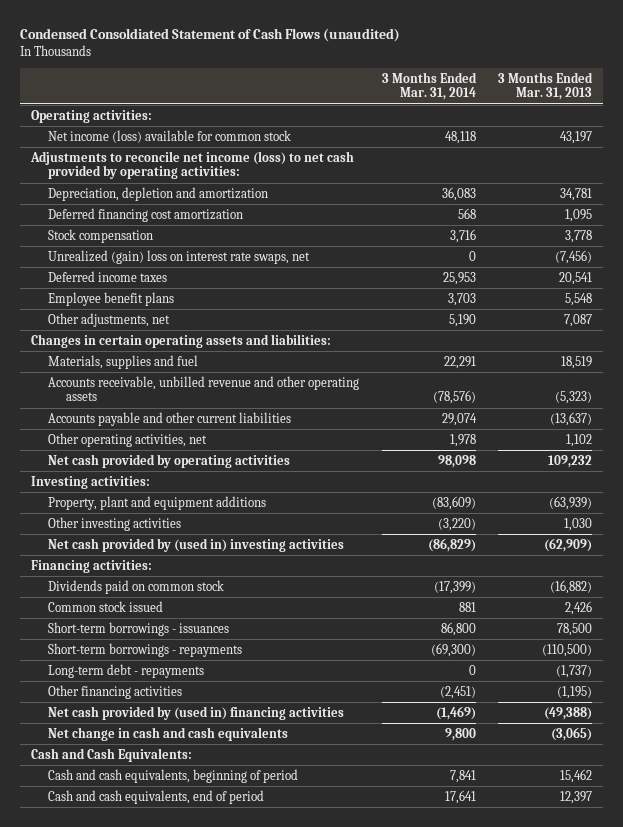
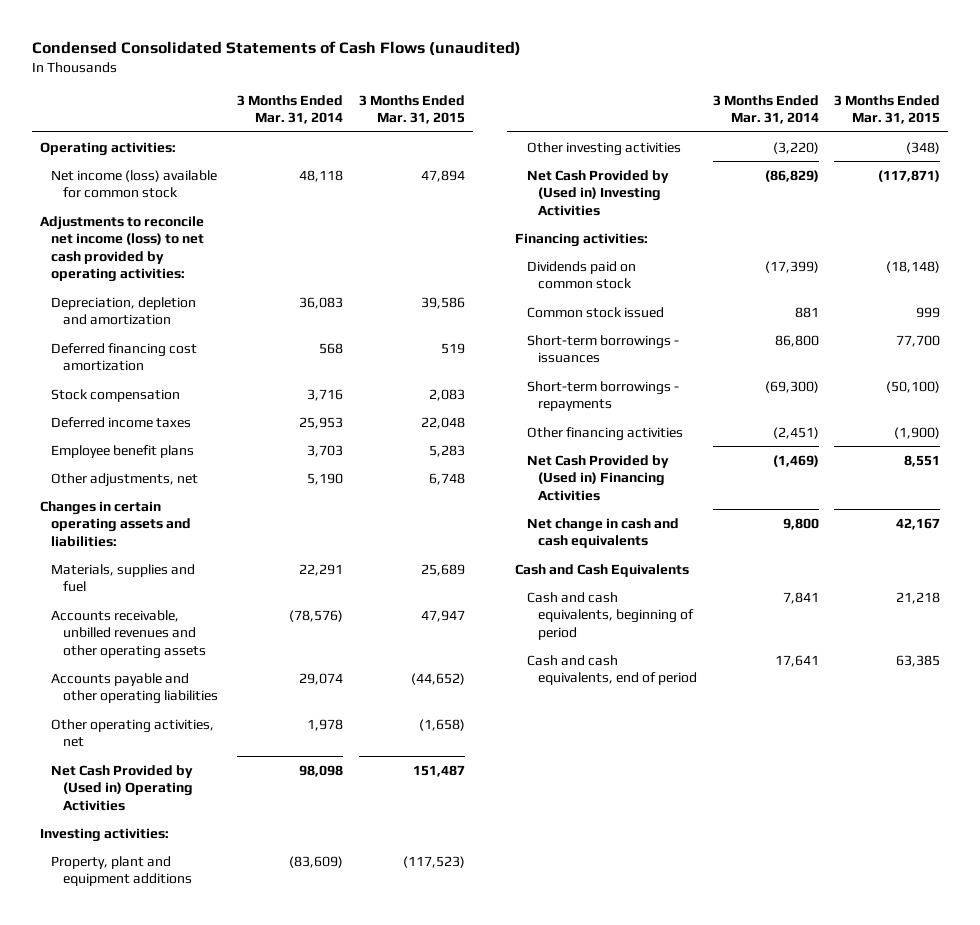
- Condensed Consoldiated Statement of Cash Flows (unaudited)
+ Condensed Consolidated Statements of Cash Flows (unaudited)
- | 3 Months Ended Mar. 31, 2014 | 3 Months Ended Mar. 31, 2013
+ | 3 Months Ended Mar. 31, 2014 | 3 Months Ended Mar. 31, 2015
- Unrealized (gain) loss on interest rate swaps, net | 0 | (7,456)
- Accounts receivable, unbilled revenue and other operating assets | (78,576) | (5,323)
- Accounts payable and other current liabilities | 29,074 | (13,637)
+ Accounts receivable, unbilled revenues and other operating assets | (78,576) | 47,947
+ Accounts payable and other operating liabilities | 29,074 | (44,652)
- Net cash provided by operating activities | 98,098 | 109,232
+ Net Cash Provided by (Used in) Operating Activities | 98,098 | 151,487
- Net cash provided by (used in) investing activities | (86,829) | (62,909)
+ Net Cash Provided by (Used in) Investing Activities | (86,829) | (117,871)
- Long-term debt - repayments | 0 | (1,737)
- Net cash provided by (used in) financing activities | (1,469) | (49,388)
+ Net Cash Provided by (Used in) Financing Activities | (1,469) | 8,551
- Cash and Cash Equivalents:
+ Cash and Cash Equivalents

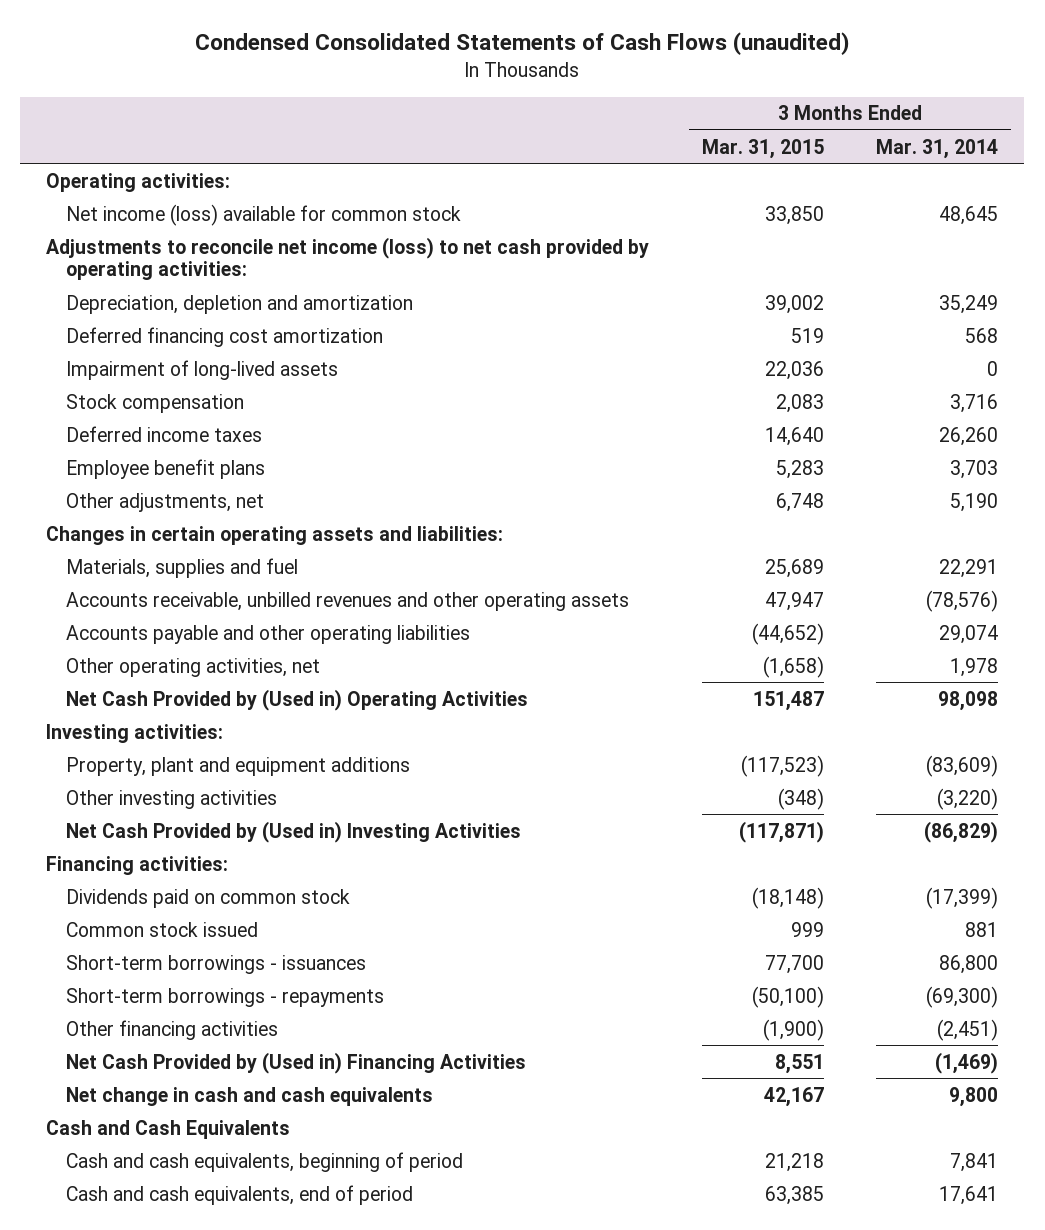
- | 3 Months Ended Mar. 31, 2014 | 3 Months Ended Mar. 31, 2015
+ | 3 Months Ended Mar. 31, 2015 | 3 Months Ended Mar. 31, 2014
- Net income (loss) available for common stock | 48,118 | 47,894
+ Net income (loss) available for common stock | 33,850 | 48,645
- Depreciation, depletion and amortization | 36,083 | 39,586
+ Depreciation, depletion and amortization | 39,002 | 35,249
+ Impairment of long-lived assets | 22,036 | 0
- Deferred income taxes | 25,953 | 22,048
+ Deferred income taxes | 14,640 | 26,260

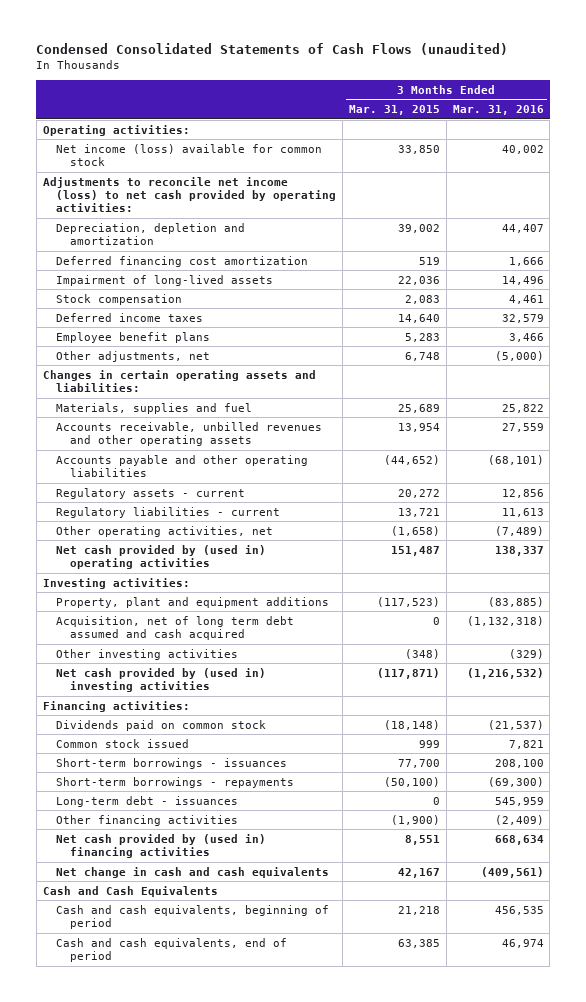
- | 3 Months Ended Mar. 31, 2015 | 3 Months Ended Mar. 31, 2014
+ | 3 Months Ended Mar. 31, 2015 | 3 Months Ended Mar. 31, 2016
- Accounts receivable, unbilled revenues and other operating assets | 47,947 | (78,576)
+ Accounts receivable, unbilled revenues and other operating assets | 13,954 | 27,559
+ Regulatory assets - current | 20,272 | 12,856
+ Regulatory liabilities - current | 13,721 | 11,613
- Net Cash Provided by (Used in) Operating Activities | 151,487 | 98,098
+ Net cash provided by (used in) operating activities | 151,487 | 138,337
+ Acquisition, net of long term debt assumed and cash acquired | 0 | (1,132,318)
- Net Cash Provided by (Used in) Investing Activities | (117,871) | (86,829)
+ Net cash provided by (used in) investing activities | (117,871) | (1,216,532)
+ Long-term debt - issuances | 0 | 545,959
- Net Cash Provided by (Used in) Financing Activities | 8,551 | (1,469)
+ Net cash provided by (used in) financing activities | 8,551 | 668,634

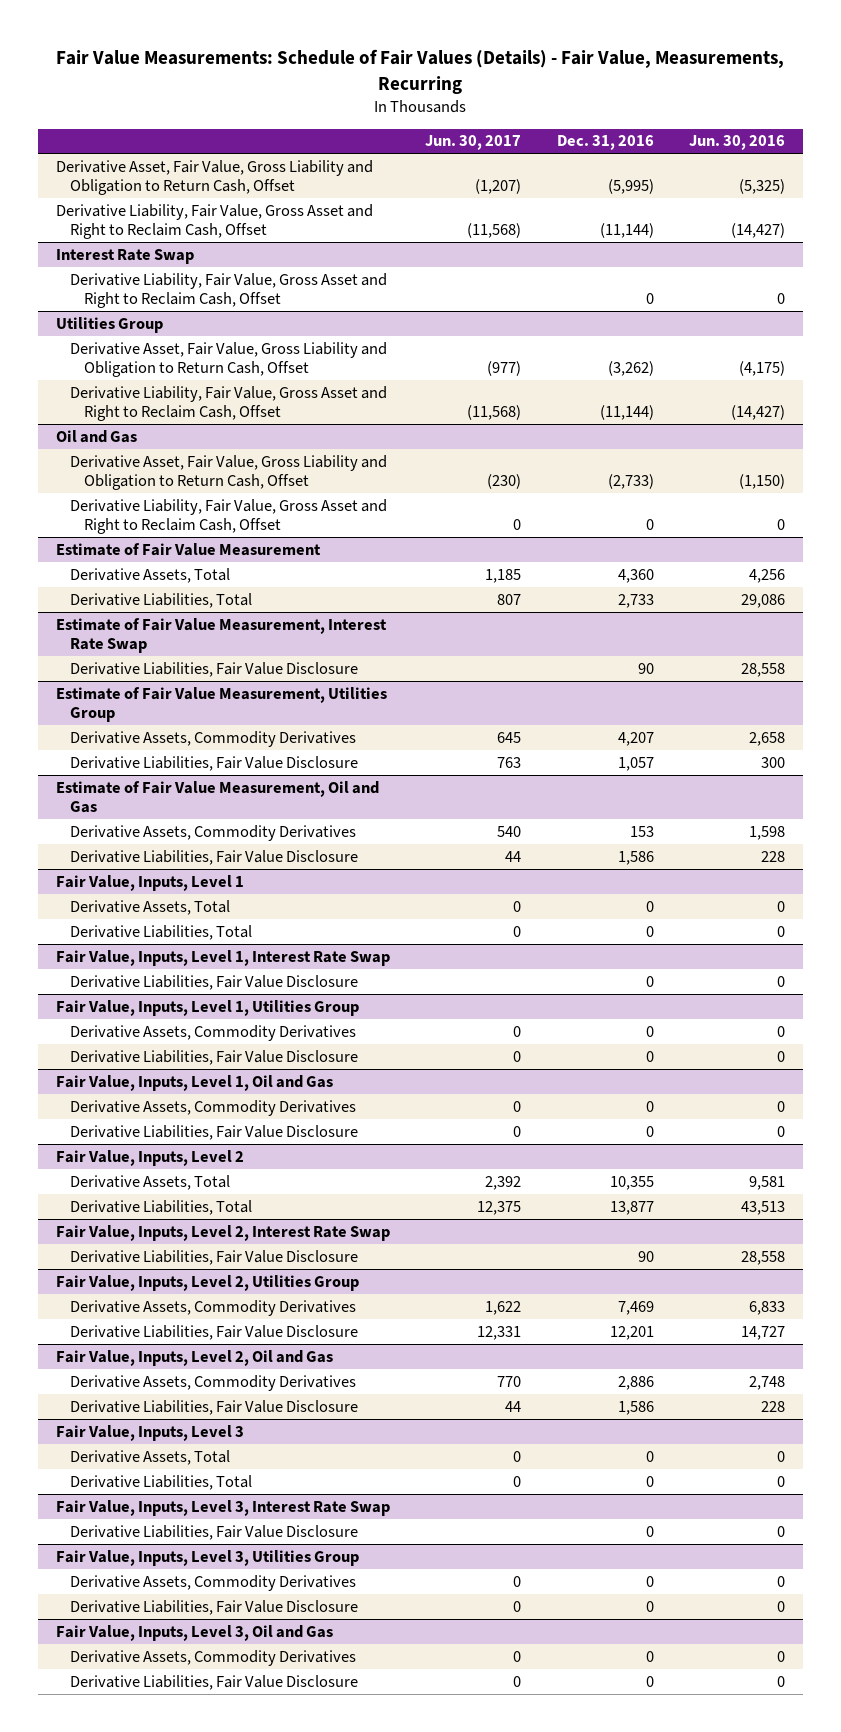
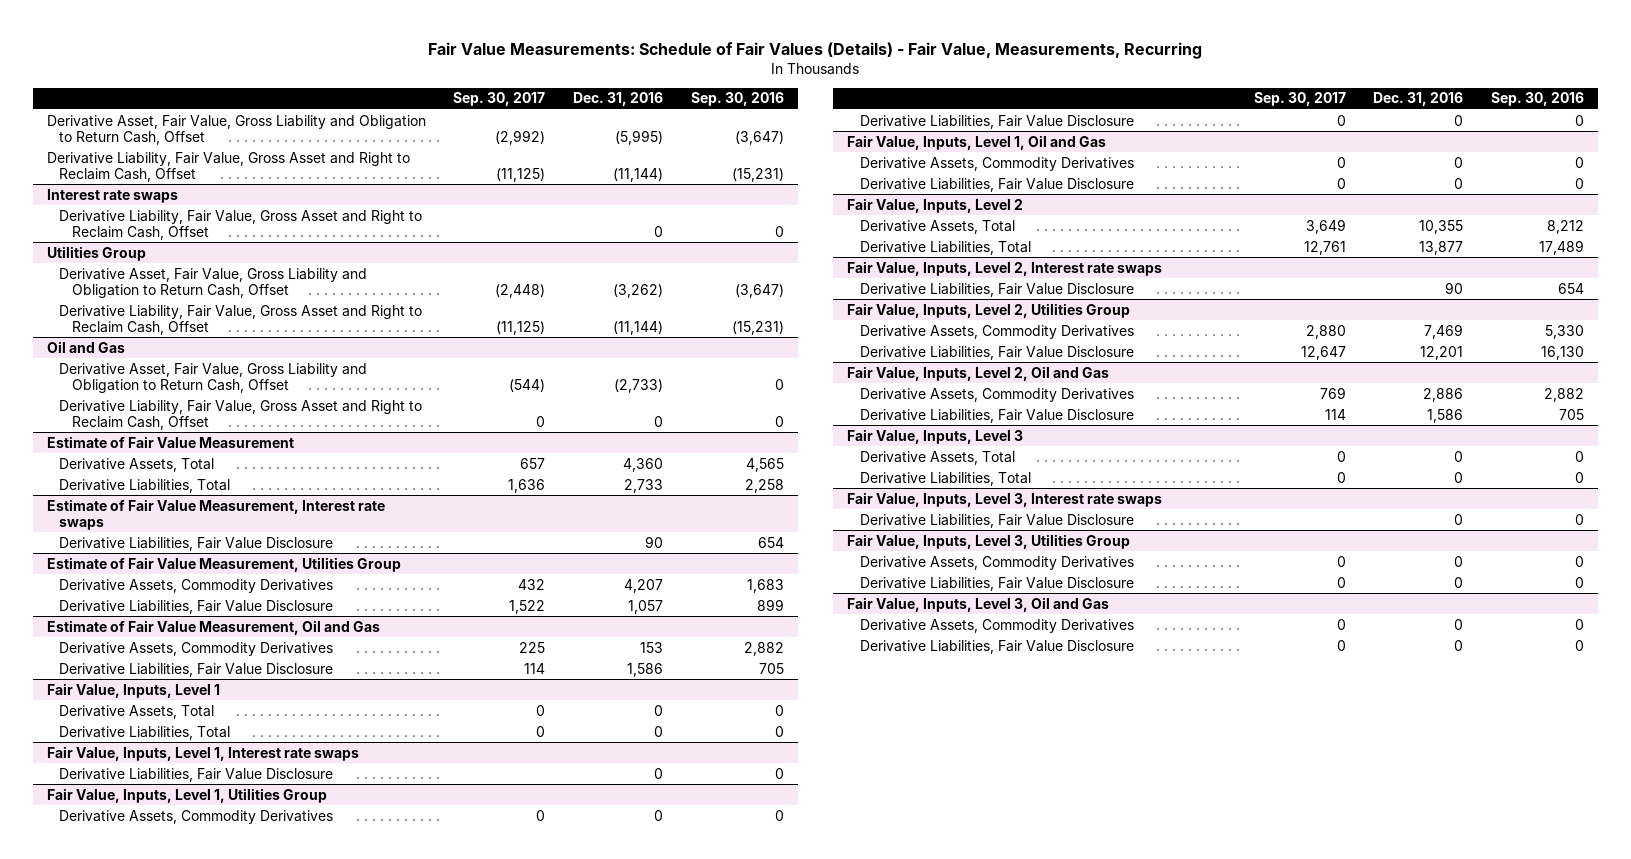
- | Jun. 30, 2017 | Dec. 31, 2016 | Jun. 30, 2016
+ | Sep. 30, 2017 | Dec. 31, 2016 | Sep. 30, 2016
- Interest Rate Swap
+ Interest rate swaps
- Estimate of Fair Value Measurement, Interest Rate Swap
+ Estimate of Fair Value Measurement, Interest rate swaps
- Fair Value, Inputs, Level 1, Interest Rate Swap
+ Fair Value, Inputs, Level 1, Interest rate swaps
- Fair Value, Inputs, Level 2, Interest Rate Swap
+ Fair Value, Inputs, Level 2, Interest rate swaps
- Fair Value, Inputs, Level 3, Interest Rate Swap
+ Fair Value, Inputs, Level 3, Interest rate swaps

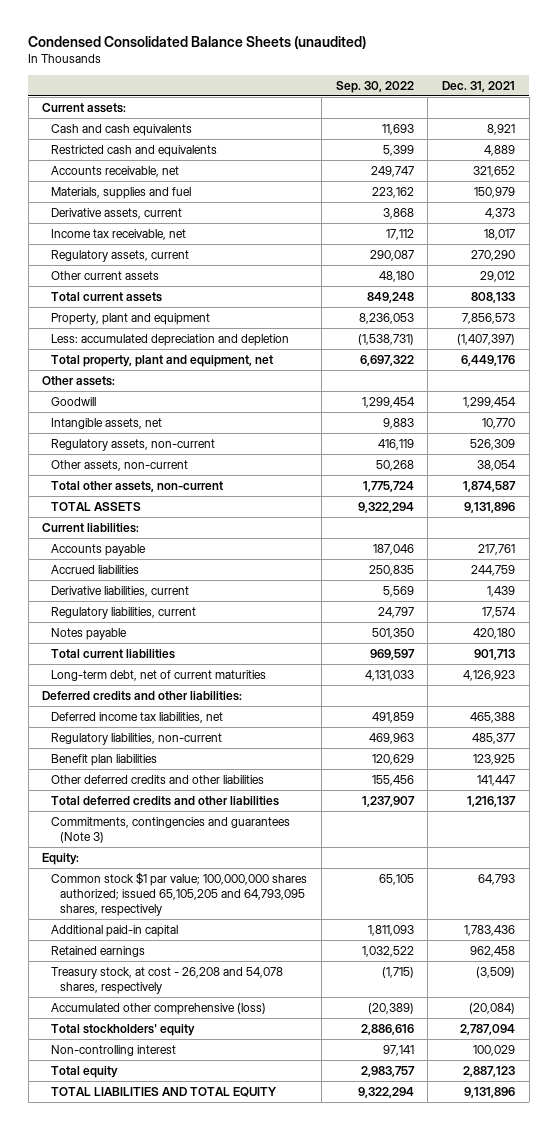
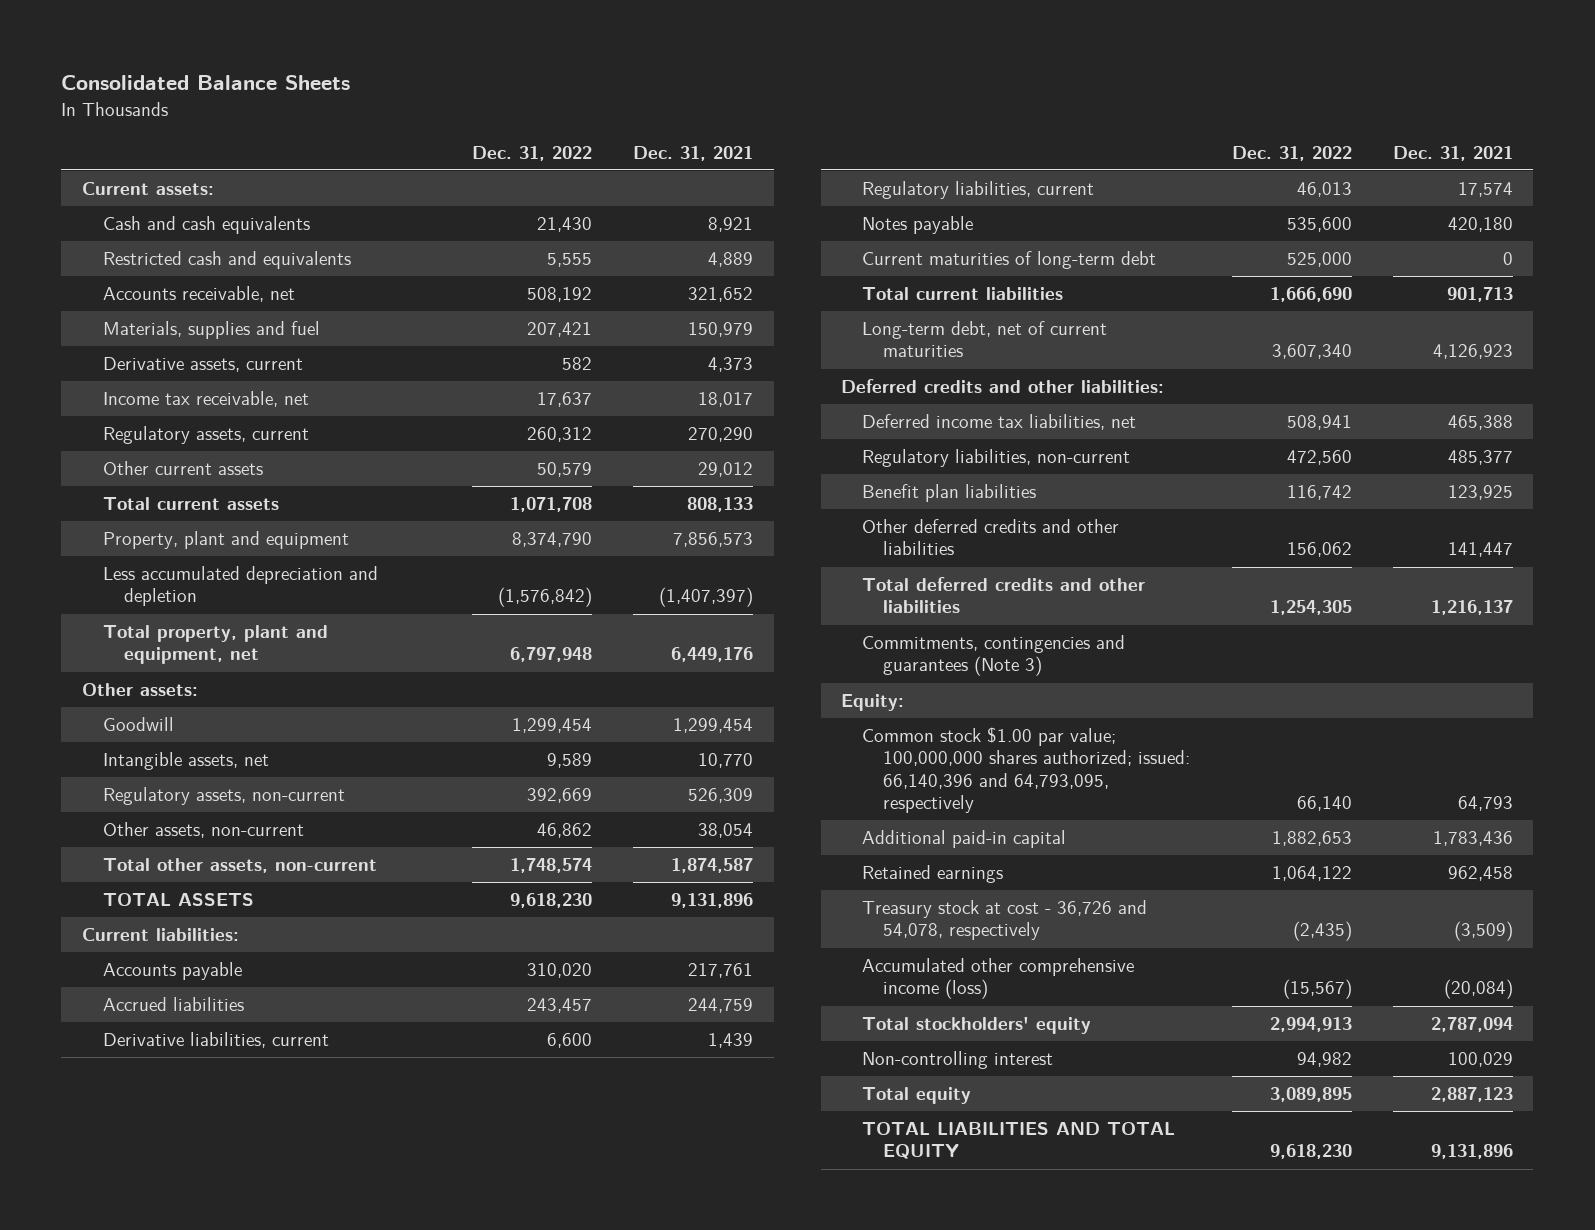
- Condensed Consolidated Balance Sheets (unaudited)
+ Consolidated Balance Sheets
- | Sep. 30, 2022 | Dec. 31, 2021
+ | Dec. 31, 2022 | Dec. 31, 2021
- Less: accumulated depreciation and depletion | (1,538,731) | (1,407,397)
+ Less accumulated depreciation and depletion | (1,576,842) | (1,407,397)
+ Current maturities of long-term debt | 525,000 | 0
- Common stock $1 par value; 100,000,000 shares authorized; issued 65,105,205 and 64,793,095 shares, respectively | 65,105 | 64,793
+ Common stock $1.00 par value; 100,000,000 shares authorized; issued: 66,140,396 and 64,793,095, respectively | 66,140 | 64,793
- Treasury stock, at cost - 26,208 and 54,078 shares, respectively | (1,715) | (3,509)
- Accumulated other comprehensive (loss) | (20,389) | (20,084)
+ Treasury stock at cost - 36,726 and 54,078, respectively | (2,435) | (3,509)
+ Accumulated other comprehensive income (loss) | (15,567) | (20,084)

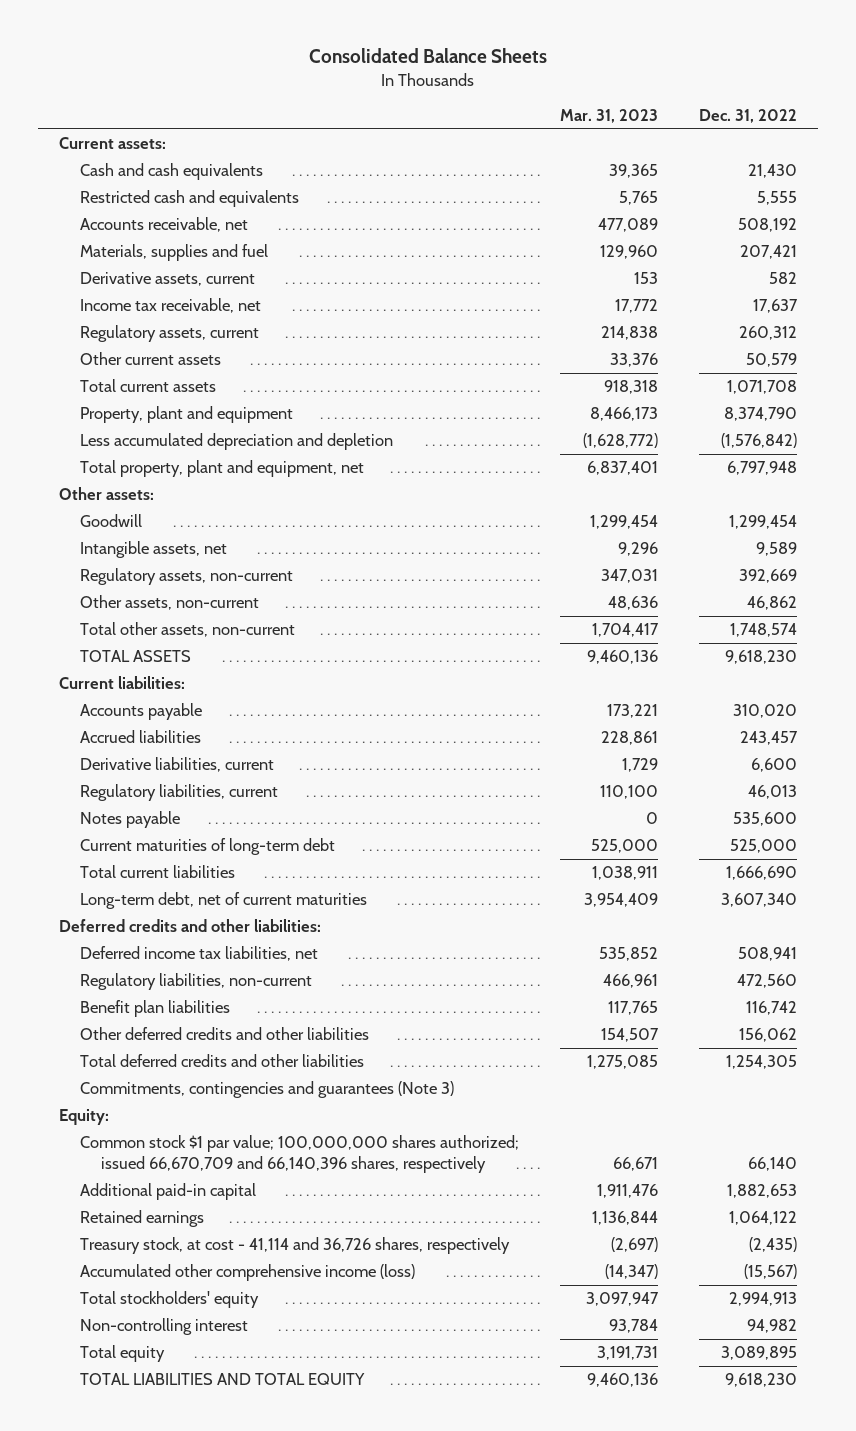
- | Dec. 31, 2022 | Dec. 31, 2021
+ | Mar. 31, 2023 | Dec. 31, 2022
- Common stock $1.00 par value; 100,000,000 shares authorized; issued: 66,140,396 and 64,793,095, respectively | 66,140 | 64,793
+ Common stock $1 par value; 100,000,000 shares authorized; issued 66,670,709 and 66,140,396 shares, respectively | 66,671 | 66,140
- Treasury stock at cost - 36,726 and 54,078, respectively | (2,435) | (3,509)
+ Treasury stock, at cost - 41,114 and 36,726 shares, respectively | (2,697) | (2,435)

